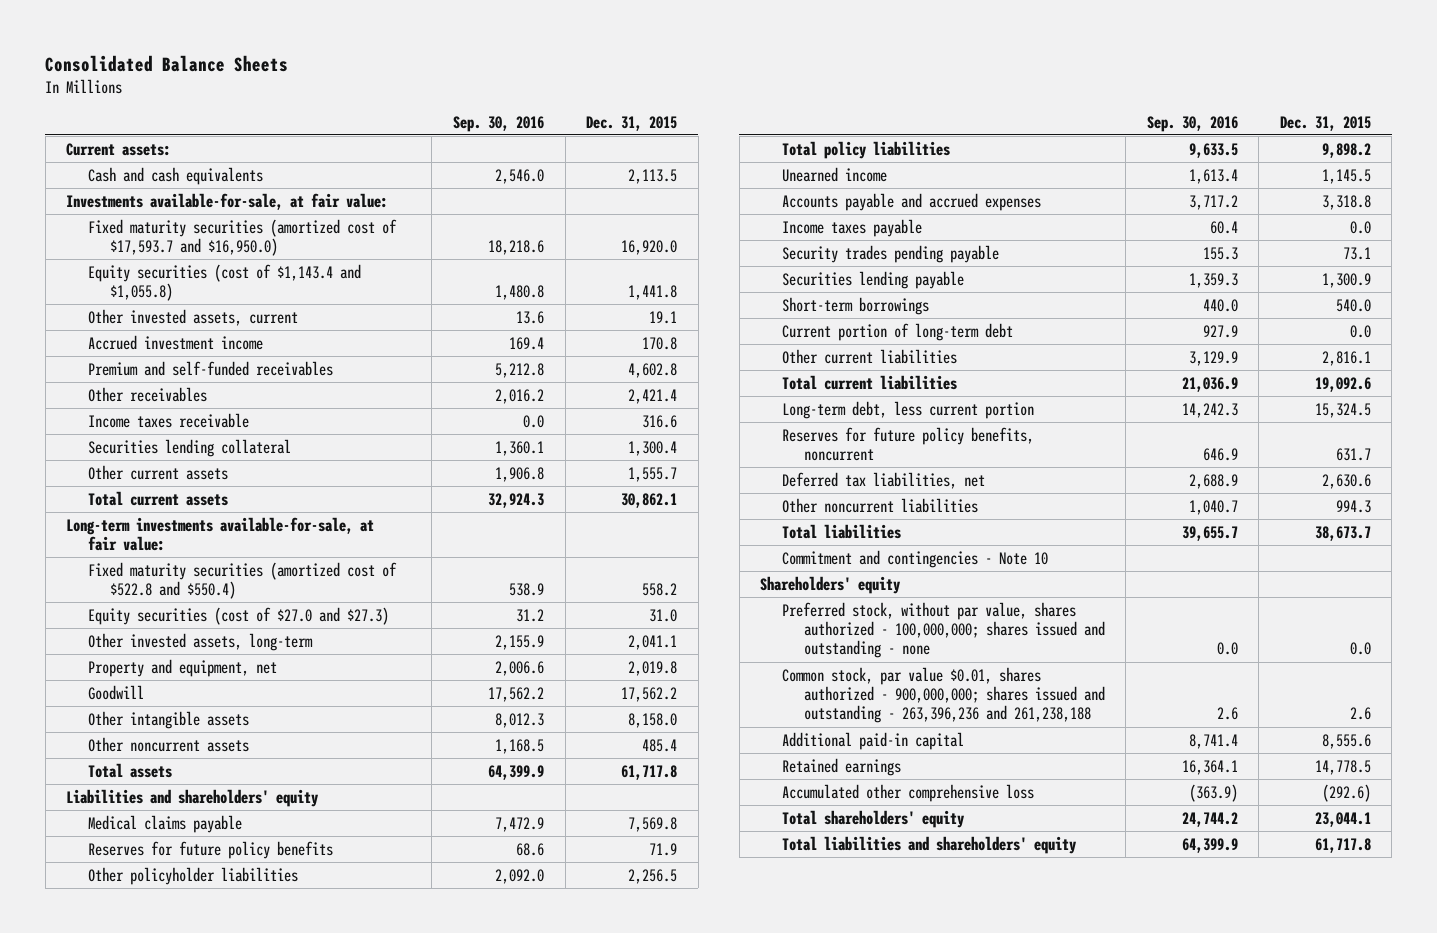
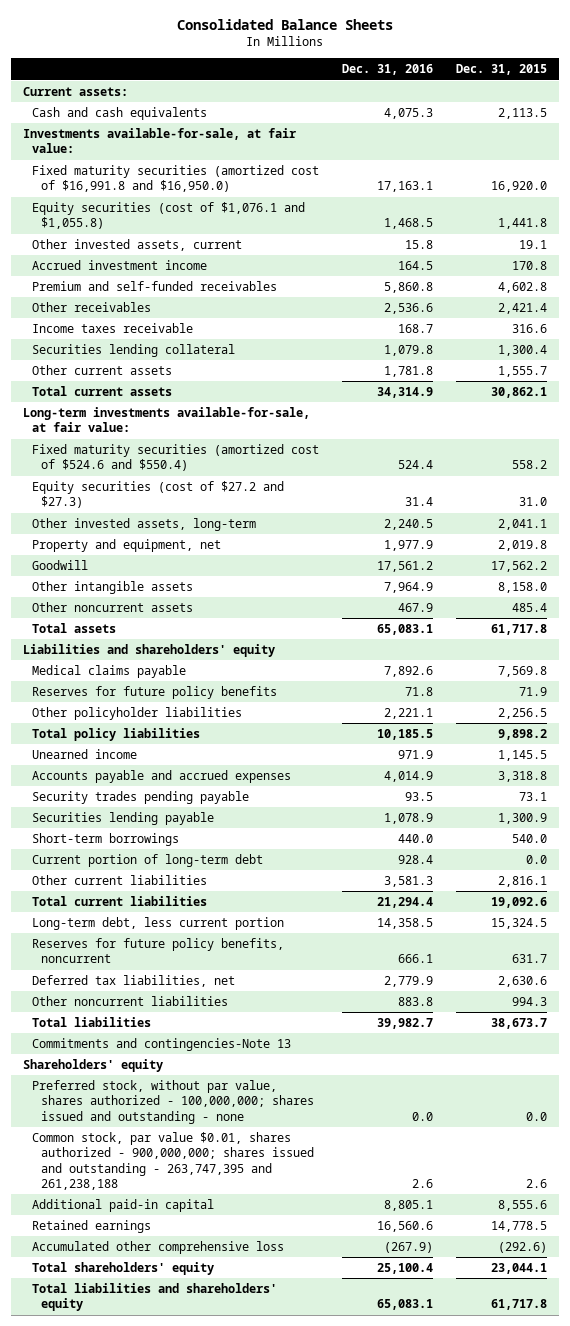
- | Sep. 30, 2016 | Dec. 31, 2015
+ | Dec. 31, 2016 | Dec. 31, 2015
- Fixed maturity securities (amortized cost of $17,593.7 and $16,950.0) | 18,218.6 | 16,920.0
- Equity securities (cost of $1,143.4 and $1,055.8) | 1,480.8 | 1,441.8
+ Fixed maturity securities (amortized cost of $16,991.8 and $16,950.0) | 17,163.1 | 16,920.0
+ Equity securities (cost of $1,076.1 and $1,055.8) | 1,468.5 | 1,441.8
- Fixed maturity securities (amortized cost of $522.8 and $550.4) | 538.9 | 558.2
- Equity securities (cost of $27.0 and $27.3) | 31.2 | 31.0
+ Fixed maturity securities (amortized cost of $524.6 and $550.4) | 524.4 | 558.2
+ Equity securities (cost of $27.2 and $27.3) | 31.4 | 31.0
- Income taxes payable | 60.4 | 0.0
- Commitment and contingencies - Note 10
+ Commitments and contingencies-Note 13
- Common stock, par value $0.01, shares authorized - 900,000,000; shares issued and outstanding - 263,396,236 and 261,238,188 | 2.6 | 2.6
+ Common stock, par value $0.01, shares authorized - 900,000,000; shares issued and outstanding - 263,747,395 and 261,238,188 | 2.6 | 2.6

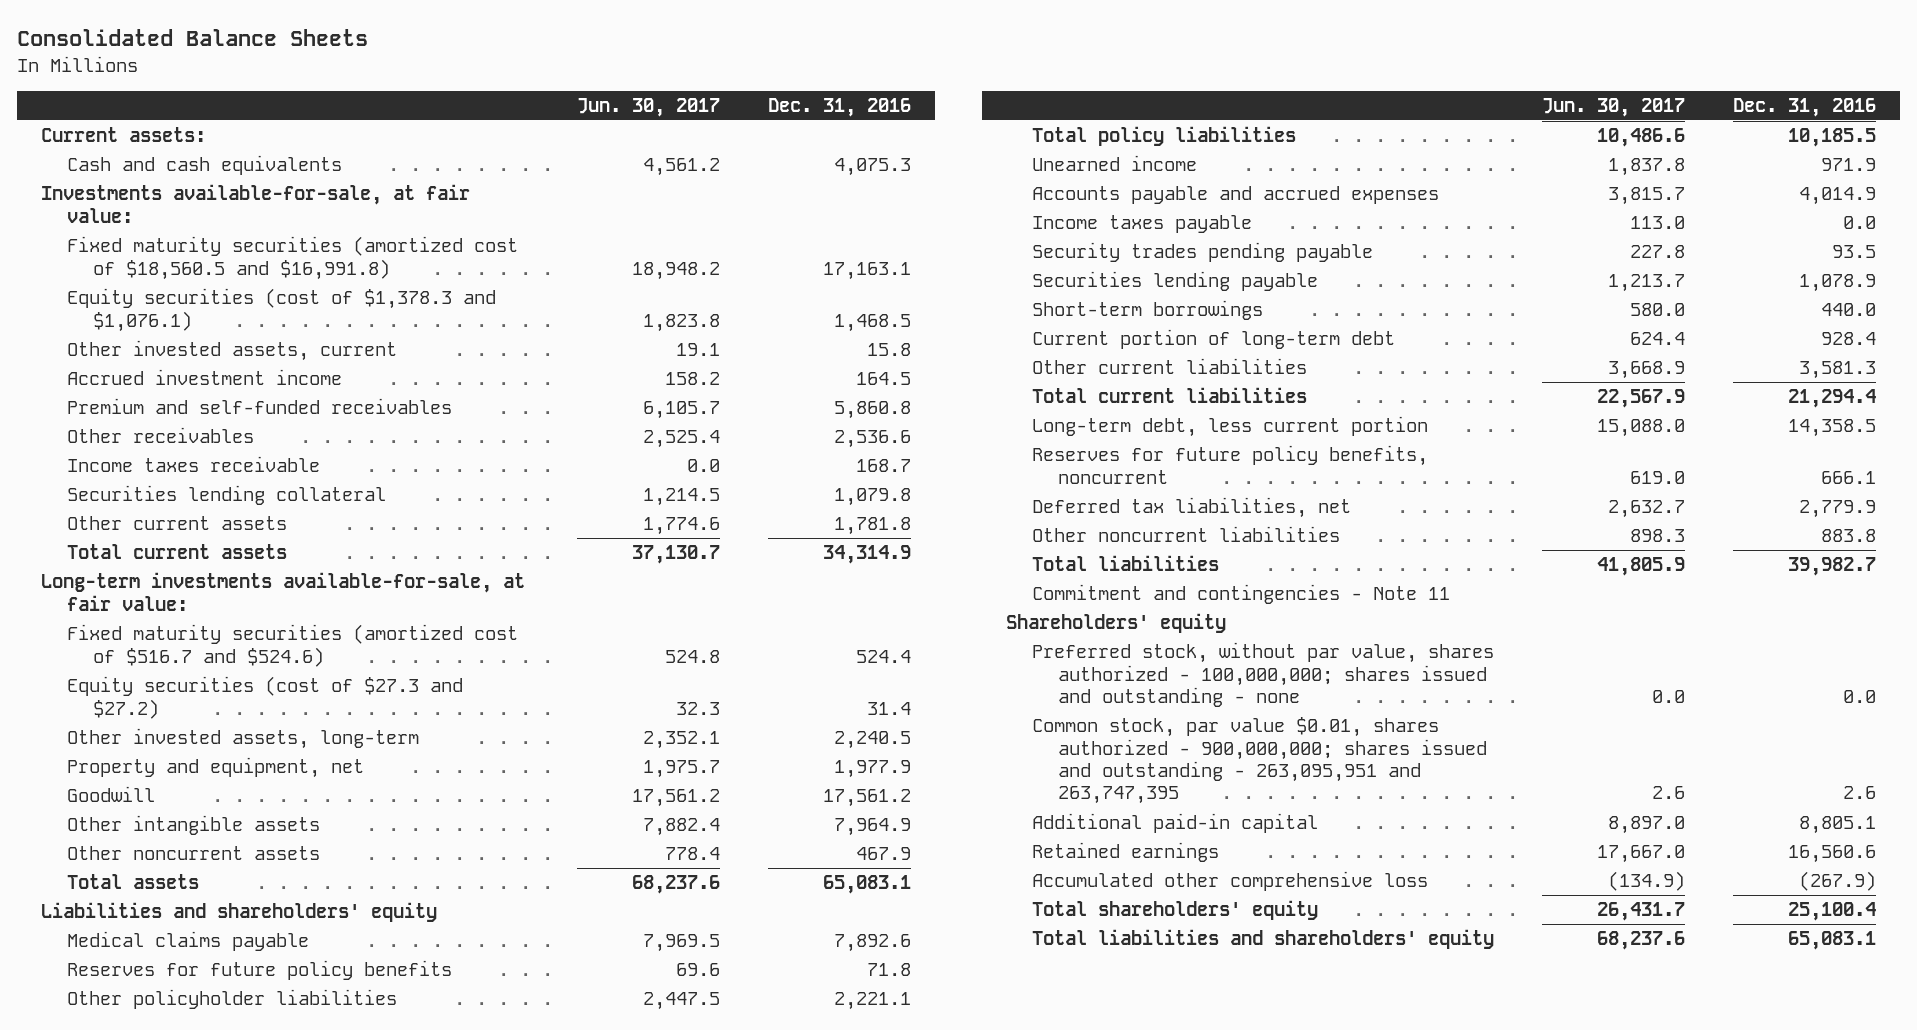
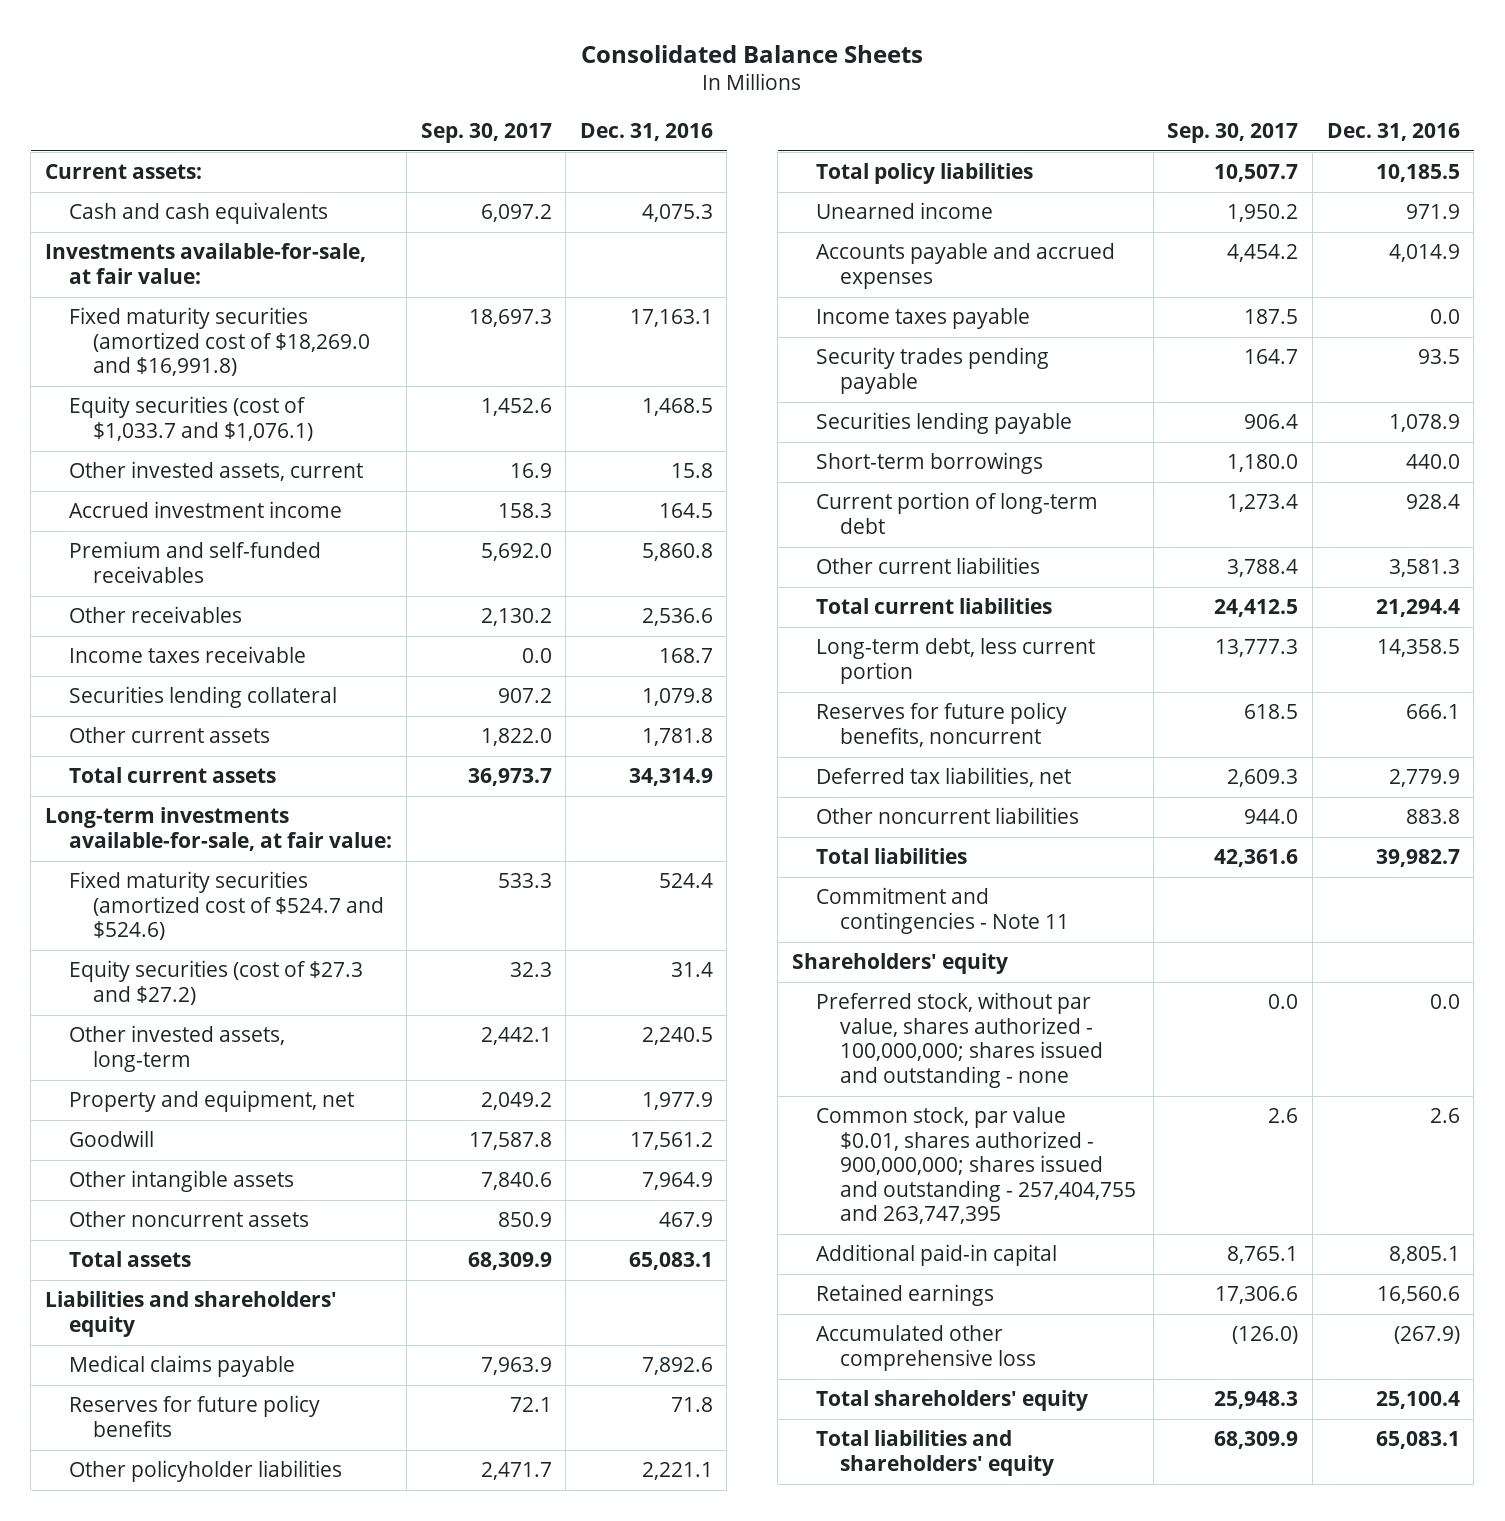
- | Jun. 30, 2017 | Dec. 31, 2016
+ | Sep. 30, 2017 | Dec. 31, 2016
- Fixed maturity securities (amortized cost of $18,560.5 and $16,991.8) | 18,948.2 | 17,163.1
- Equity securities (cost of $1,378.3 and $1,076.1) | 1,823.8 | 1,468.5
+ Fixed maturity securities (amortized cost of $18,269.0 and $16,991.8) | 18,697.3 | 17,163.1
+ Equity securities (cost of $1,033.7 and $1,076.1) | 1,452.6 | 1,468.5
- Fixed maturity securities (amortized cost of $516.7 and $524.6) | 524.8 | 524.4
+ Fixed maturity securities (amortized cost of $524.7 and $524.6) | 533.3 | 524.4
- Common stock, par value $0.01, shares authorized - 900,000,000; shares issued and outstanding - 263,095,951 and 263,747,395 | 2.6 | 2.6
+ Common stock, par value $0.01, shares authorized - 900,000,000; shares issued and outstanding - 257,404,755 and 263,747,395 | 2.6 | 2.6

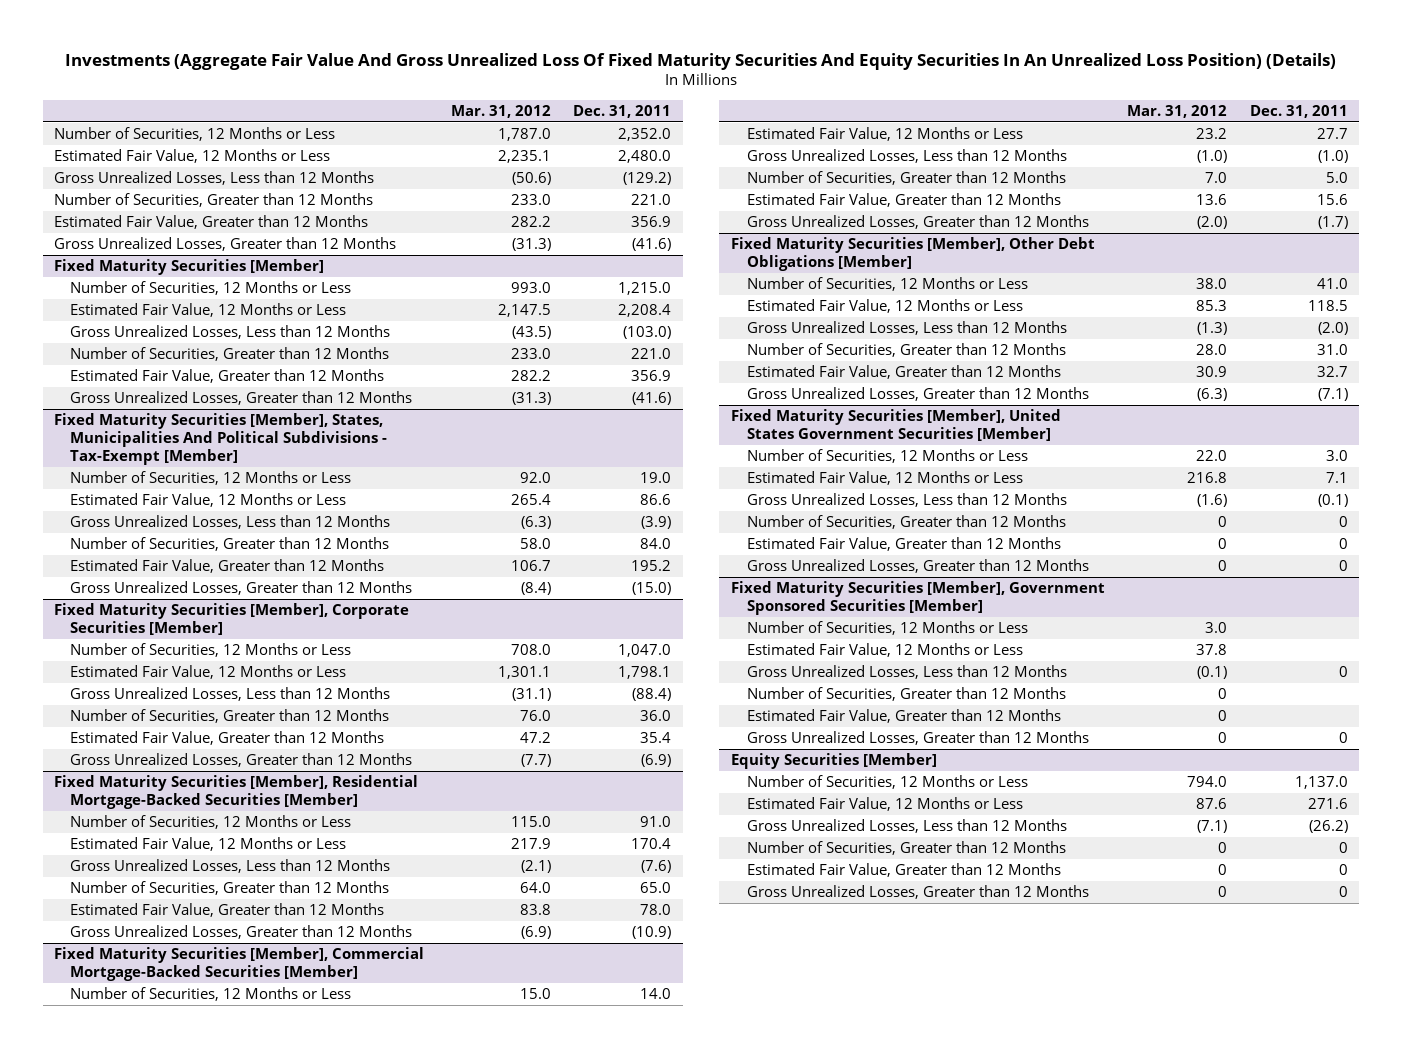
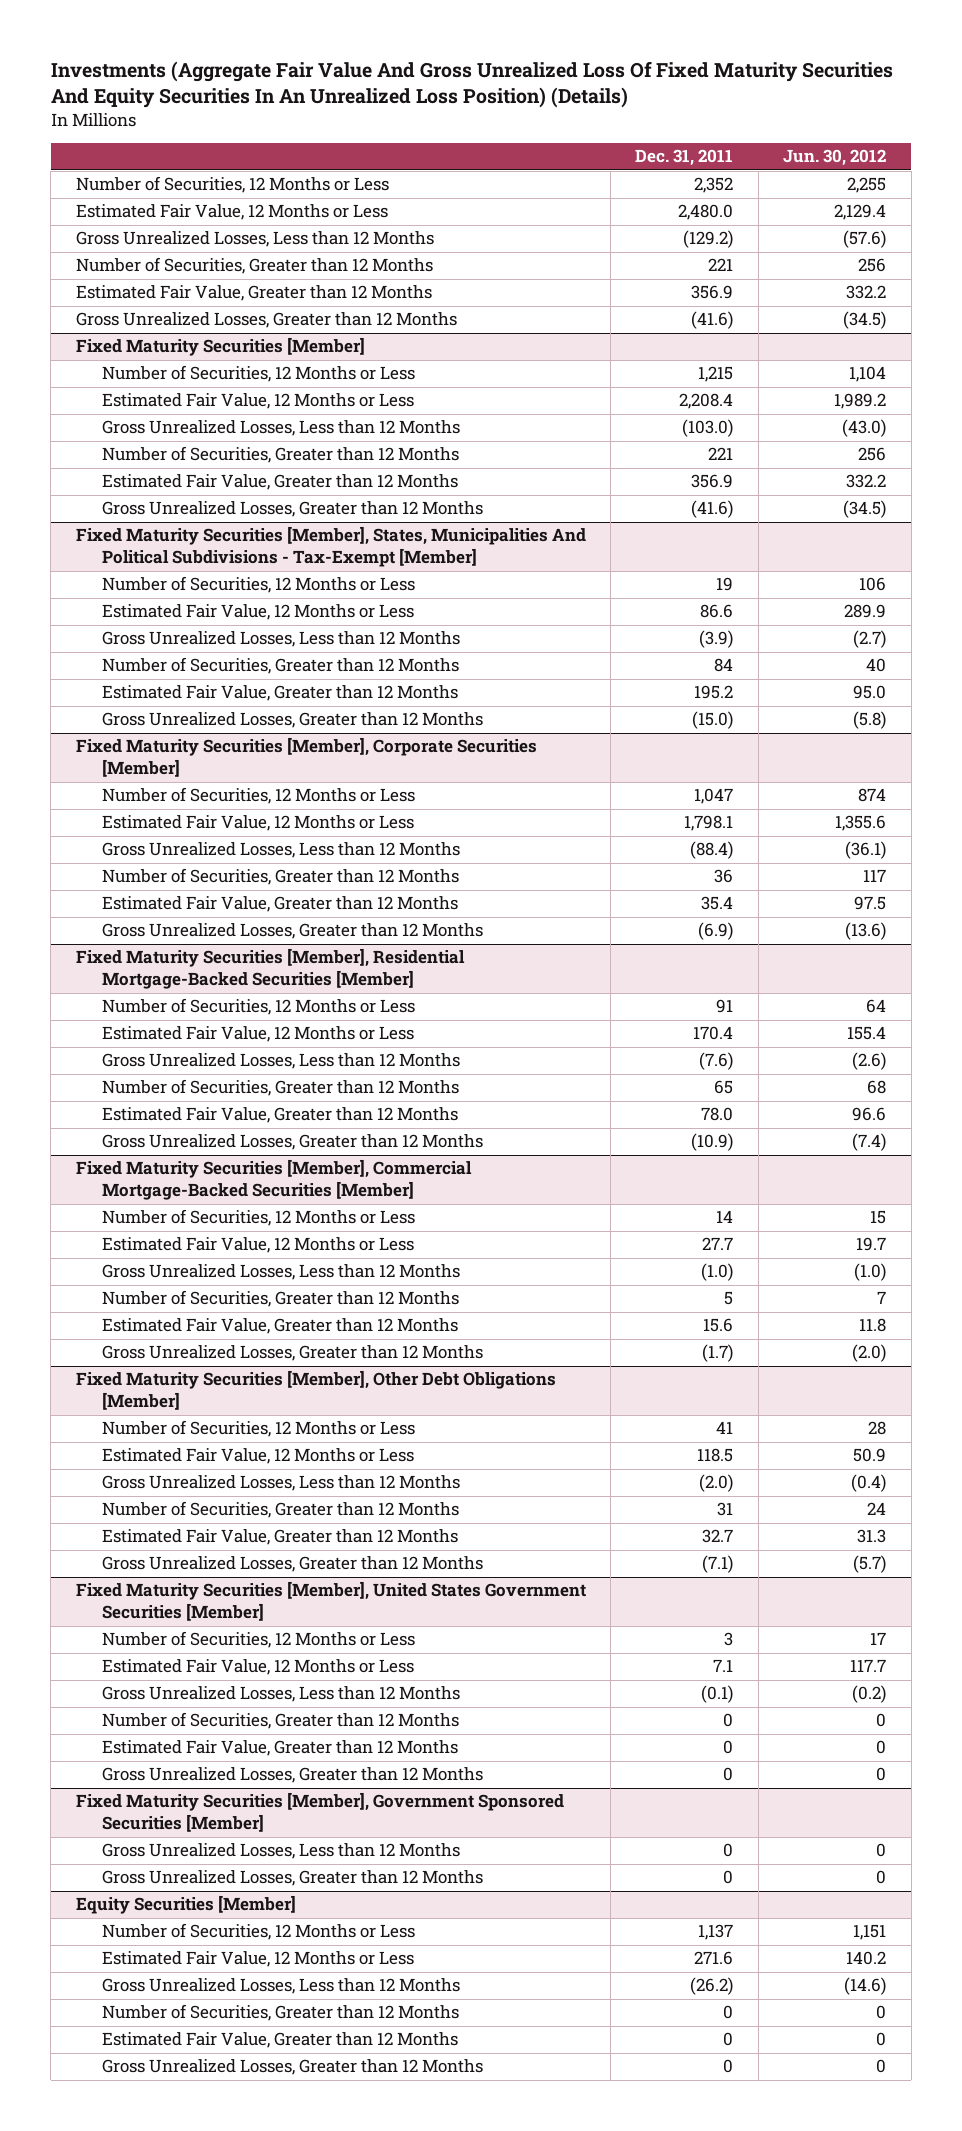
- | Mar. 31, 2012 | Dec. 31, 2011
+ | Dec. 31, 2011 | Jun. 30, 2012
- Number of Securities, 12 Months or Less | 1,787.0 | 2,352.0
+ Number of Securities, 12 Months or Less | 2,352 | 2,255
- Number of Securities, Greater than 12 Months | 233.0 | 221.0
+ Number of Securities, Greater than 12 Months | 221 | 256
@ Fixed Maturity Securities [Member]
- Number of Securities, 12 Months or Less | 993.0 | 1,215.0
+ Number of Securities, 12 Months or Less | 1,215 | 1,104
- Number of Securities, Greater than 12 Months | 233.0 | 221.0
+ Number of Securities, Greater than 12 Months | 221 | 256
@ Fixed Maturity Securities [Member], States, Municipalities And Political Subdivisions - Tax-Exempt [Member]
- Number of Securities, 12 Months or Less | 92.0 | 19.0
+ Number of Securities, 12 Months or Less | 19 | 106
- Number of Securities, Greater than 12 Months | 58.0 | 84.0
+ Number of Securities, Greater than 12 Months | 84 | 40
@ Fixed Maturity Securities [Member], Corporate Securities [Member]
- Number of Securities, 12 Months or Less | 708.0 | 1,047.0
+ Number of Securities, 12 Months or Less | 1,047 | 874
- Number of Securities, Greater than 12 Months | 76.0 | 36.0
+ Number of Securities, Greater than 12 Months | 36 | 117
@ Fixed Maturity Securities [Member], Residential Mortgage-Backed Securities [Member]
- Number of Securities, 12 Months or Less | 115.0 | 91.0
+ Number of Securities, 12 Months or Less | 91 | 64
- Number of Securities, Greater than 12 Months | 64.0 | 65.0
+ Number of Securities, Greater than 12 Months | 65 | 68
@ Fixed Maturity Securities [Member], Commercial Mortgage-Backed Securities [Member]
- Number of Securities, 12 Months or Less | 15.0 | 14.0
+ Number of Securities, 12 Months or Less | 14 | 15
- Number of Securities, Greater than 12 Months | 7.0 | 5.0
+ Number of Securities, Greater than 12 Months | 5 | 7
@ Fixed Maturity Securities [Member], Other Debt Obligations [Member]
- Number of Securities, 12 Months or Less | 38.0 | 41.0
+ Number of Securities, 12 Months or Less | 41 | 28
- Number of Securities, Greater than 12 Months | 28.0 | 31.0
+ Number of Securities, Greater than 12 Months | 31 | 24
@ Fixed Maturity Securities [Member], United States Government Securities [Member]
- Number of Securities, 12 Months or Less | 22.0 | 3.0
+ Number of Securities, 12 Months or Less | 3 | 17
@ Fixed Maturity Securities [Member], Government Sponsored Securities [Member]
- Number of Securities, 12 Months or Less | 3.0 |
- Estimated Fair Value, 12 Months or Less | 37.8 |
- Number of Securities, Greater than 12 Months | 0 |
- Estimated Fair Value, Greater than 12 Months | 0 |
@ Equity Securities [Member]
- Number of Securities, 12 Months or Less | 794.0 | 1,137.0
+ Number of Securities, 12 Months or Less | 1,137 | 1,151

